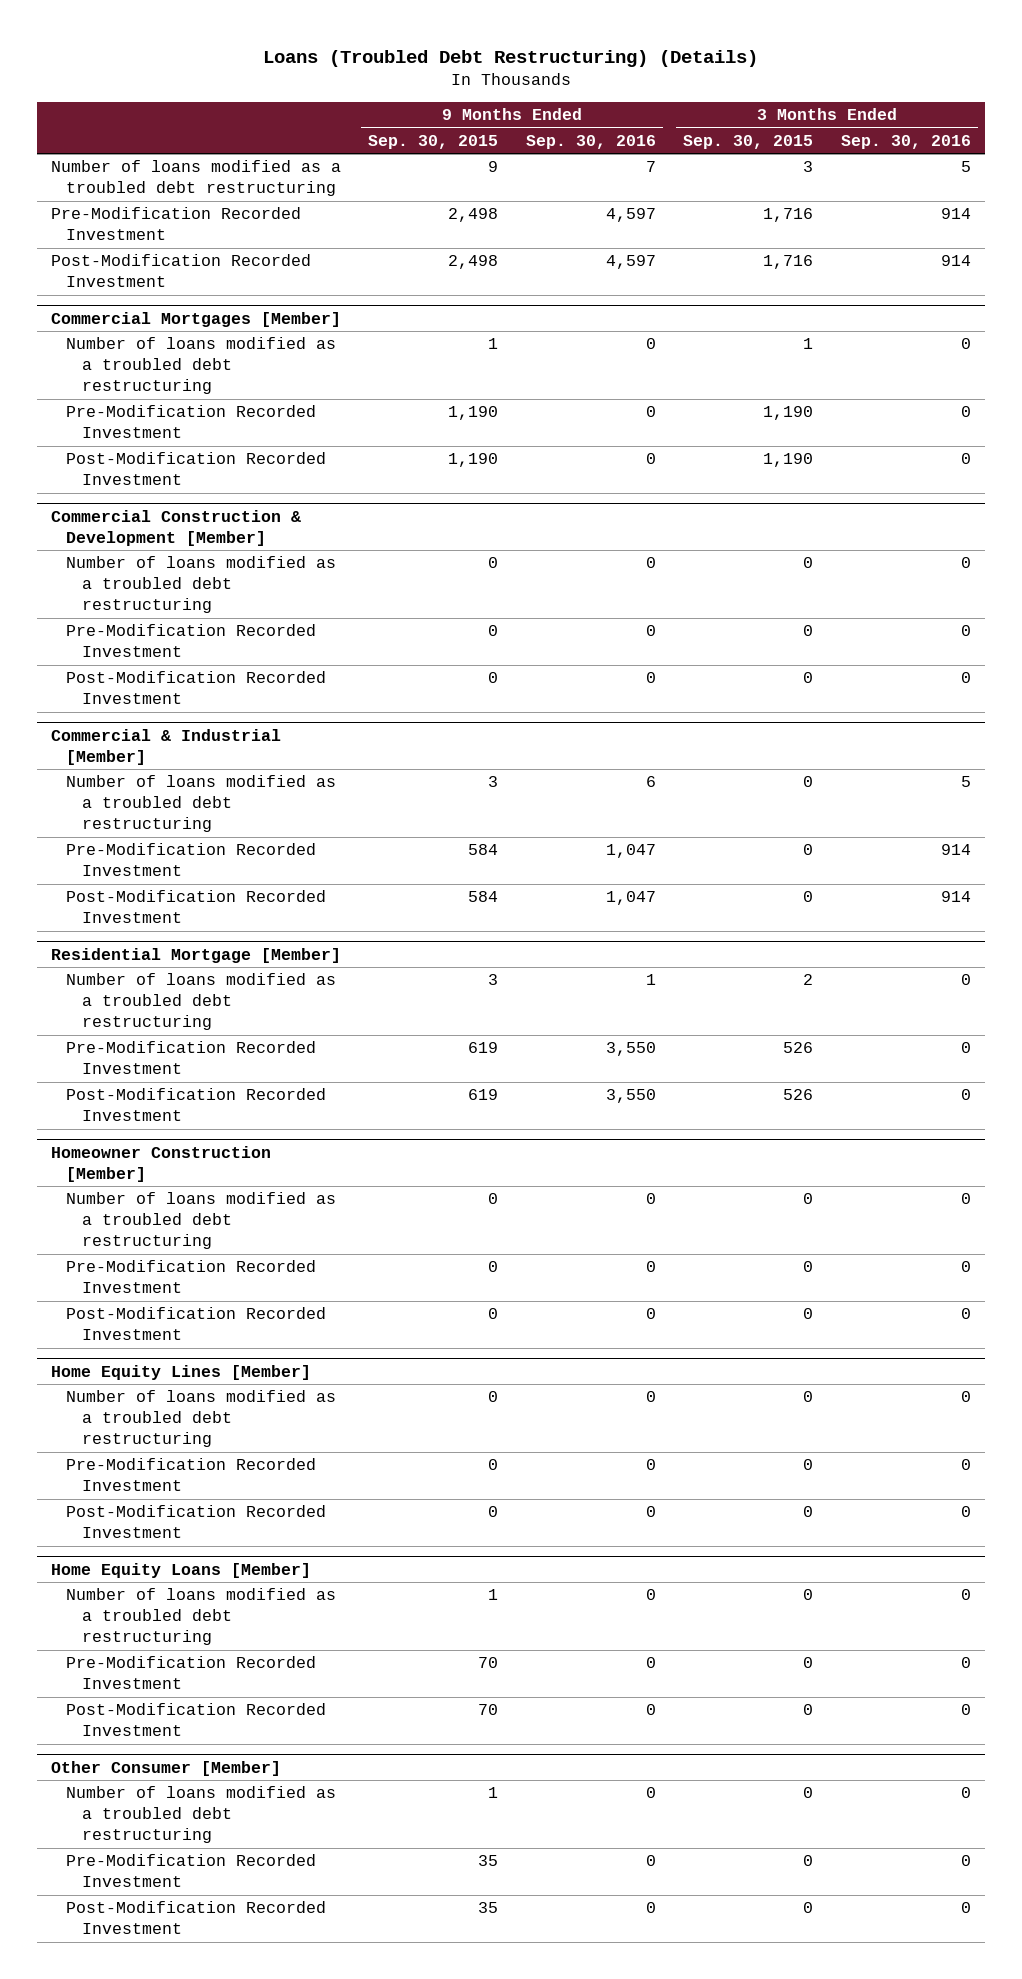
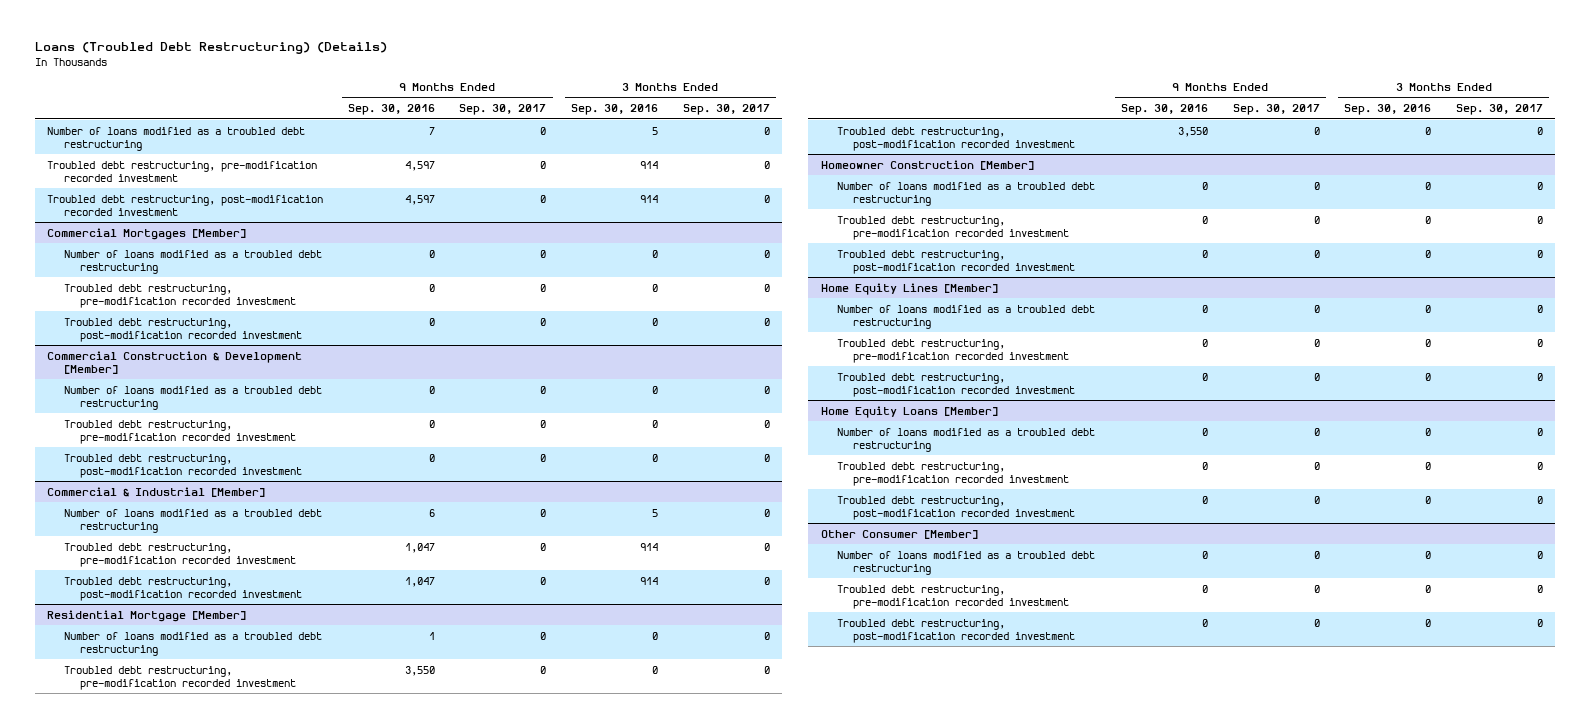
- | 9 Months Ended Sep. 30, 2015 | 9 Months Ended Sep. 30, 2016 | 3 Months Ended Sep. 30, 2015 | 3 Months Ended Sep. 30, 2016
+ | 9 Months Ended Sep. 30, 2016 | 9 Months Ended Sep. 30, 2017 | 3 Months Ended Sep. 30, 2016 | 3 Months Ended Sep. 30, 2017
- Pre-Modification Recorded Investment | 2,498 | 4,597 | 1,716 | 914
- Post-Modification Recorded Investment | 2,498 | 4,597 | 1,716 | 914
+ Troubled debt restructuring, pre-modification recorded investment | 4,597 | 0 | 914 | 0
+ Troubled debt restructuring, post-modification recorded investment | 4,597 | 0 | 914 | 0
@ Commercial Mortgages [Member]
- Pre-Modification Recorded Investment | 1,190 | 0 | 1,190 | 0
- Post-Modification Recorded Investment | 1,190 | 0 | 1,190 | 0
+ Troubled debt restructuring, pre-modification recorded investment | 0 | 0 | 0 | 0
+ Troubled debt restructuring, post-modification recorded investment | 0 | 0 | 0 | 0
@ Commercial Construction & Development [Member]
- Pre-Modification Recorded Investment | 0 | 0 | 0 | 0
- Post-Modification Recorded Investment | 0 | 0 | 0 | 0
+ Troubled debt restructuring, pre-modification recorded investment | 0 | 0 | 0 | 0
+ Troubled debt restructuring, post-modification recorded investment | 0 | 0 | 0 | 0
@ Commercial & Industrial [Member]
- Pre-Modification Recorded Investment | 584 | 1,047 | 0 | 914
- Post-Modification Recorded Investment | 584 | 1,047 | 0 | 914
+ Troubled debt restructuring, pre-modification recorded investment | 1,047 | 0 | 914 | 0
+ Troubled debt restructuring, post-modification recorded investment | 1,047 | 0 | 914 | 0
@ Residential Mortgage [Member]
- Pre-Modification Recorded Investment | 619 | 3,550 | 526 | 0
- Post-Modification Recorded Investment | 619 | 3,550 | 526 | 0
+ Troubled debt restructuring, pre-modification recorded investment | 3,550 | 0 | 0 | 0
+ Troubled debt restructuring, post-modification recorded investment | 3,550 | 0 | 0 | 0
@ Homeowner Construction [Member]
- Pre-Modification Recorded Investment | 0 | 0 | 0 | 0
- Post-Modification Recorded Investment | 0 | 0 | 0 | 0
+ Troubled debt restructuring, pre-modification recorded investment | 0 | 0 | 0 | 0
+ Troubled debt restructuring, post-modification recorded investment | 0 | 0 | 0 | 0
@ Home Equity Lines [Member]
- Pre-Modification Recorded Investment | 0 | 0 | 0 | 0
- Post-Modification Recorded Investment | 0 | 0 | 0 | 0
+ Troubled debt restructuring, pre-modification recorded investment | 0 | 0 | 0 | 0
+ Troubled debt restructuring, post-modification recorded investment | 0 | 0 | 0 | 0
@ Home Equity Loans [Member]
- Pre-Modification Recorded Investment | 70 | 0 | 0 | 0
- Post-Modification Recorded Investment | 70 | 0 | 0 | 0
+ Troubled debt restructuring, pre-modification recorded investment | 0 | 0 | 0 | 0
+ Troubled debt restructuring, post-modification recorded investment | 0 | 0 | 0 | 0
@ Other Consumer [Member]
- Pre-Modification Recorded Investment | 35 | 0 | 0 | 0
- Post-Modification Recorded Investment | 35 | 0 | 0 | 0
+ Troubled debt restructuring, pre-modification recorded investment | 0 | 0 | 0 | 0
+ Troubled debt restructuring, post-modification recorded investment | 0 | 0 | 0 | 0

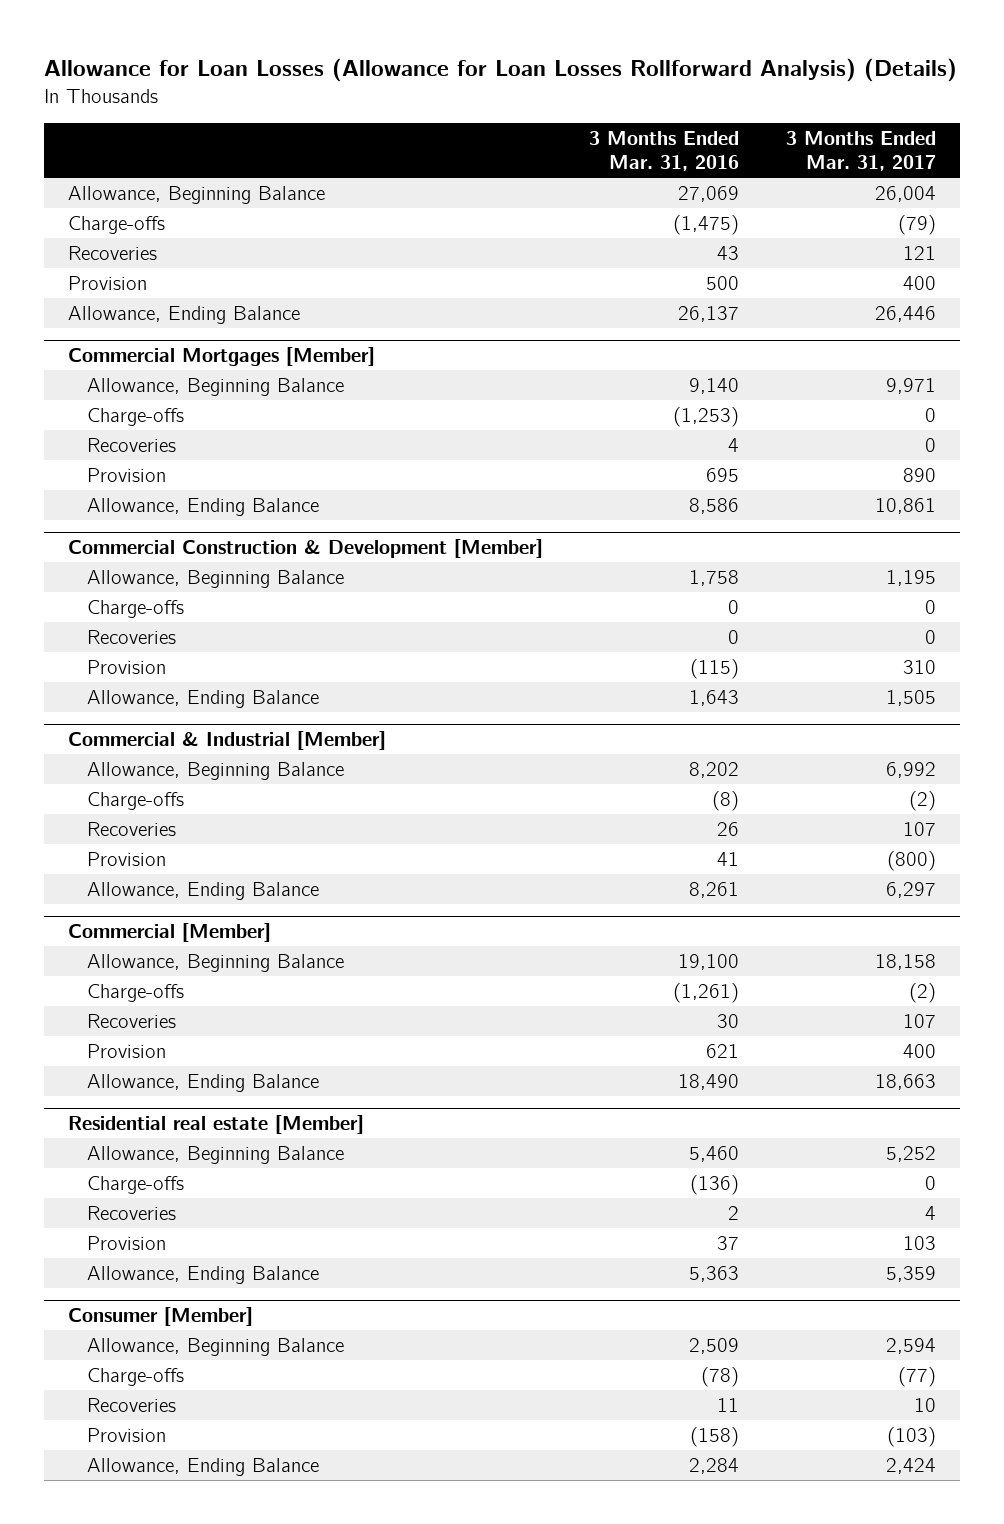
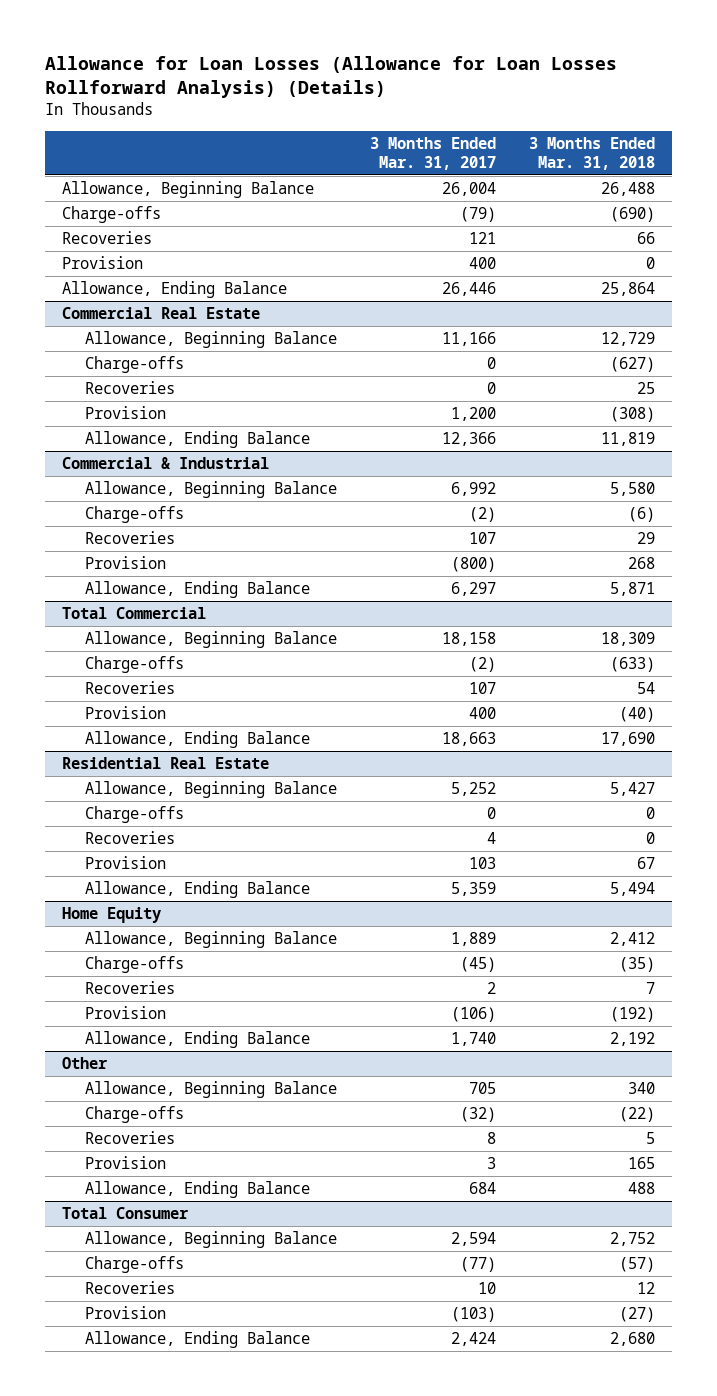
- | 3 Months Ended Mar. 31, 2016 | 3 Months Ended Mar. 31, 2017
+ | 3 Months Ended Mar. 31, 2017 | 3 Months Ended Mar. 31, 2018
- Commercial Mortgages [Member]
- Allowance, Beginning Balance | 9,140 | 9,971
- Charge-offs | (1,253) | 0
- Recoveries | 4 | 0
- Provision | 695 | 890
- Allowance, Ending Balance | 8,586 | 10,861
- Commercial Construction & Development [Member]
- Allowance, Beginning Balance | 1,758 | 1,195
+ Commercial Real Estate
+ Allowance, Beginning Balance | 11,166 | 12,729
- Provision | (115) | 310
- Allowance, Ending Balance | 1,643 | 1,505
- Commercial & Industrial [Member]
+ Provision | 1,200 | (308)
+ Allowance, Ending Balance | 12,366 | 11,819
+ Commercial & Industrial
- Commercial [Member]
+ Total Commercial
- Residential real estate [Member]
+ Residential Real Estate
- Consumer [Member]
+ Home Equity
+ Allowance, Beginning Balance | 1,889 | 2,412
+ Charge-offs | (45) | (35)
+ Recoveries | 2 | 7
+ Provision | (106) | (192)
+ Allowance, Ending Balance | 1,740 | 2,192
+ Other
+ Allowance, Beginning Balance | 705 | 340
+ Charge-offs | (32) | (22)
+ Recoveries | 8 | 5
+ Provision | 3 | 165
+ Allowance, Ending Balance | 684 | 488
+ Total Consumer

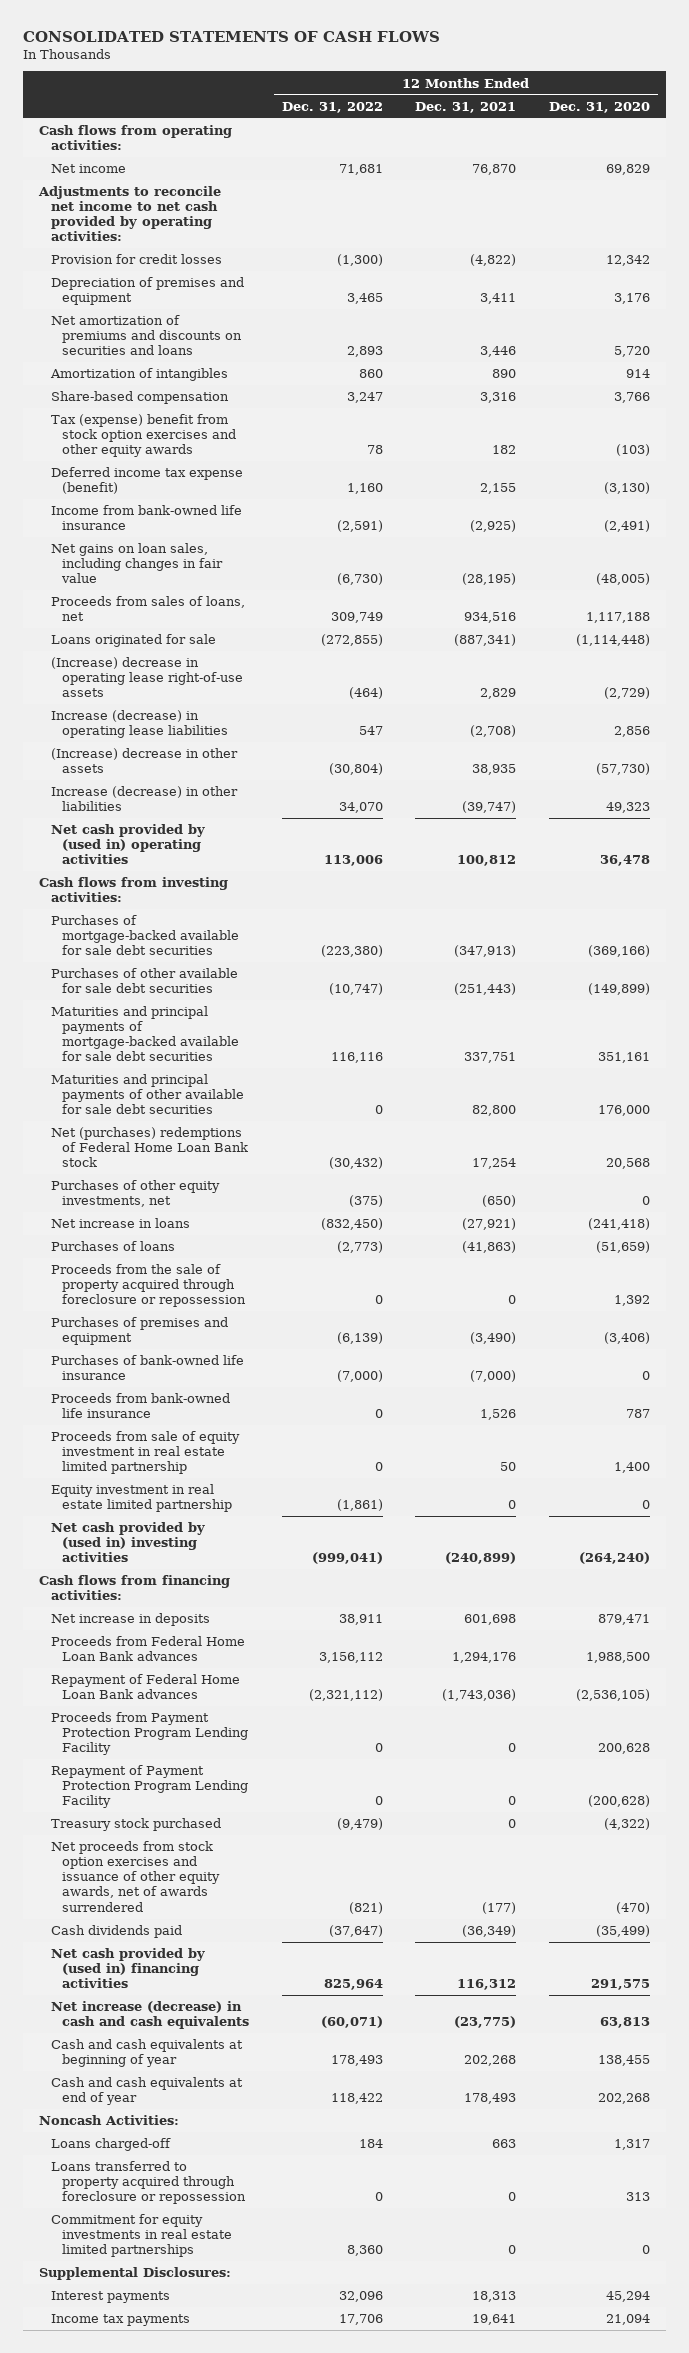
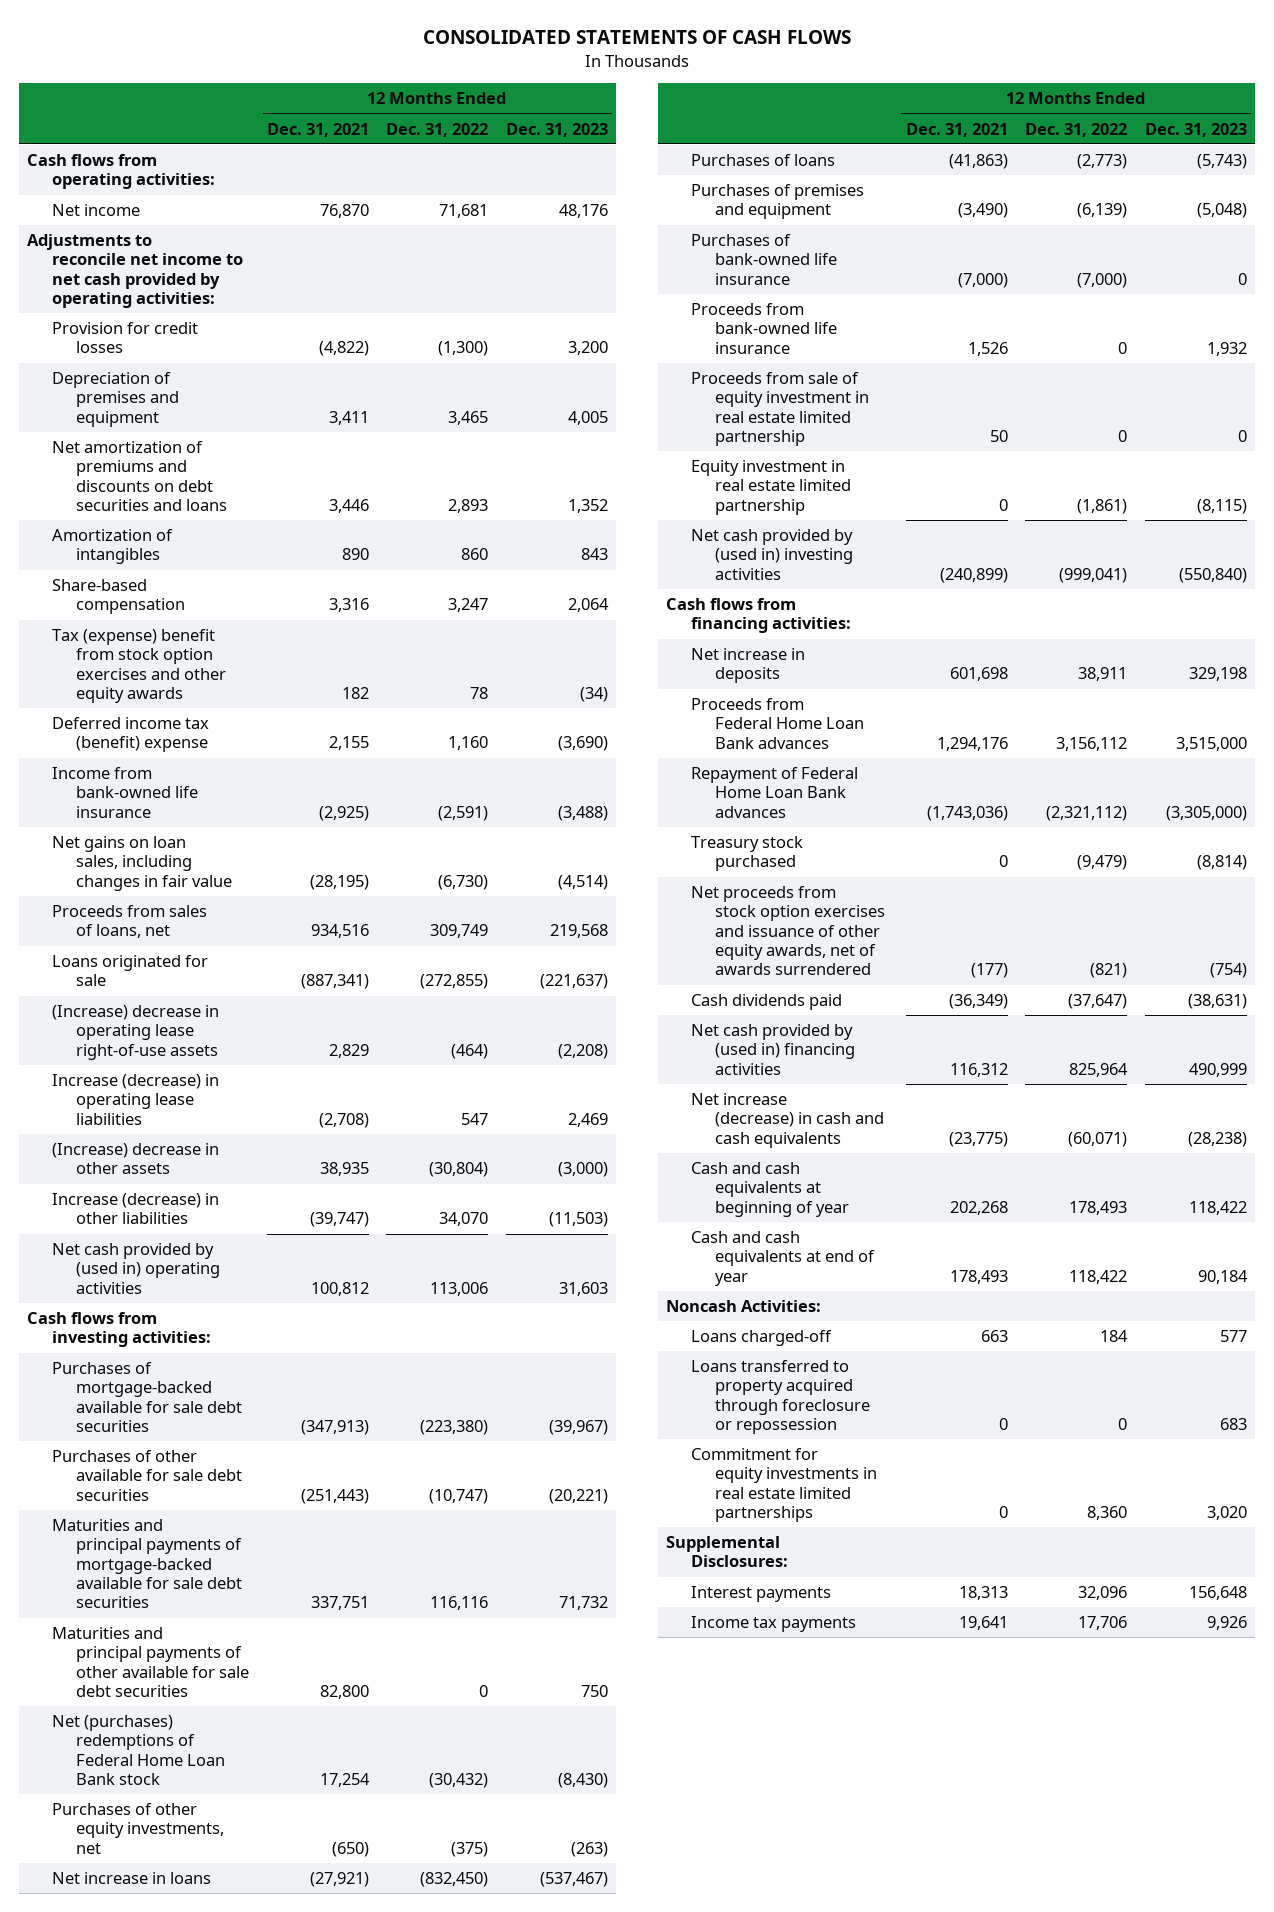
- | 12 Months Ended Dec. 31, 2022 | 12 Months Ended Dec. 31, 2021 | 12 Months Ended Dec. 31, 2020
+ | 12 Months Ended Dec. 31, 2021 | 12 Months Ended Dec. 31, 2022 | 12 Months Ended Dec. 31, 2023
- Net amortization of premiums and discounts on securities and loans | 2,893 | 3,446 | 5,720
+ Net amortization of premiums and discounts on debt securities and loans | 3,446 | 2,893 | 1,352
- Deferred income tax expense (benefit) | 1,160 | 2,155 | (3,130)
+ Deferred income tax (benefit) expense | 2,155 | 1,160 | (3,690)
- Proceeds from the sale of property acquired through foreclosure or repossession | 0 | 0 | 1,392
- Proceeds from Payment Protection Program Lending Facility | 0 | 0 | 200,628
- Repayment of Payment Protection Program Lending Facility | 0 | 0 | (200,628)

